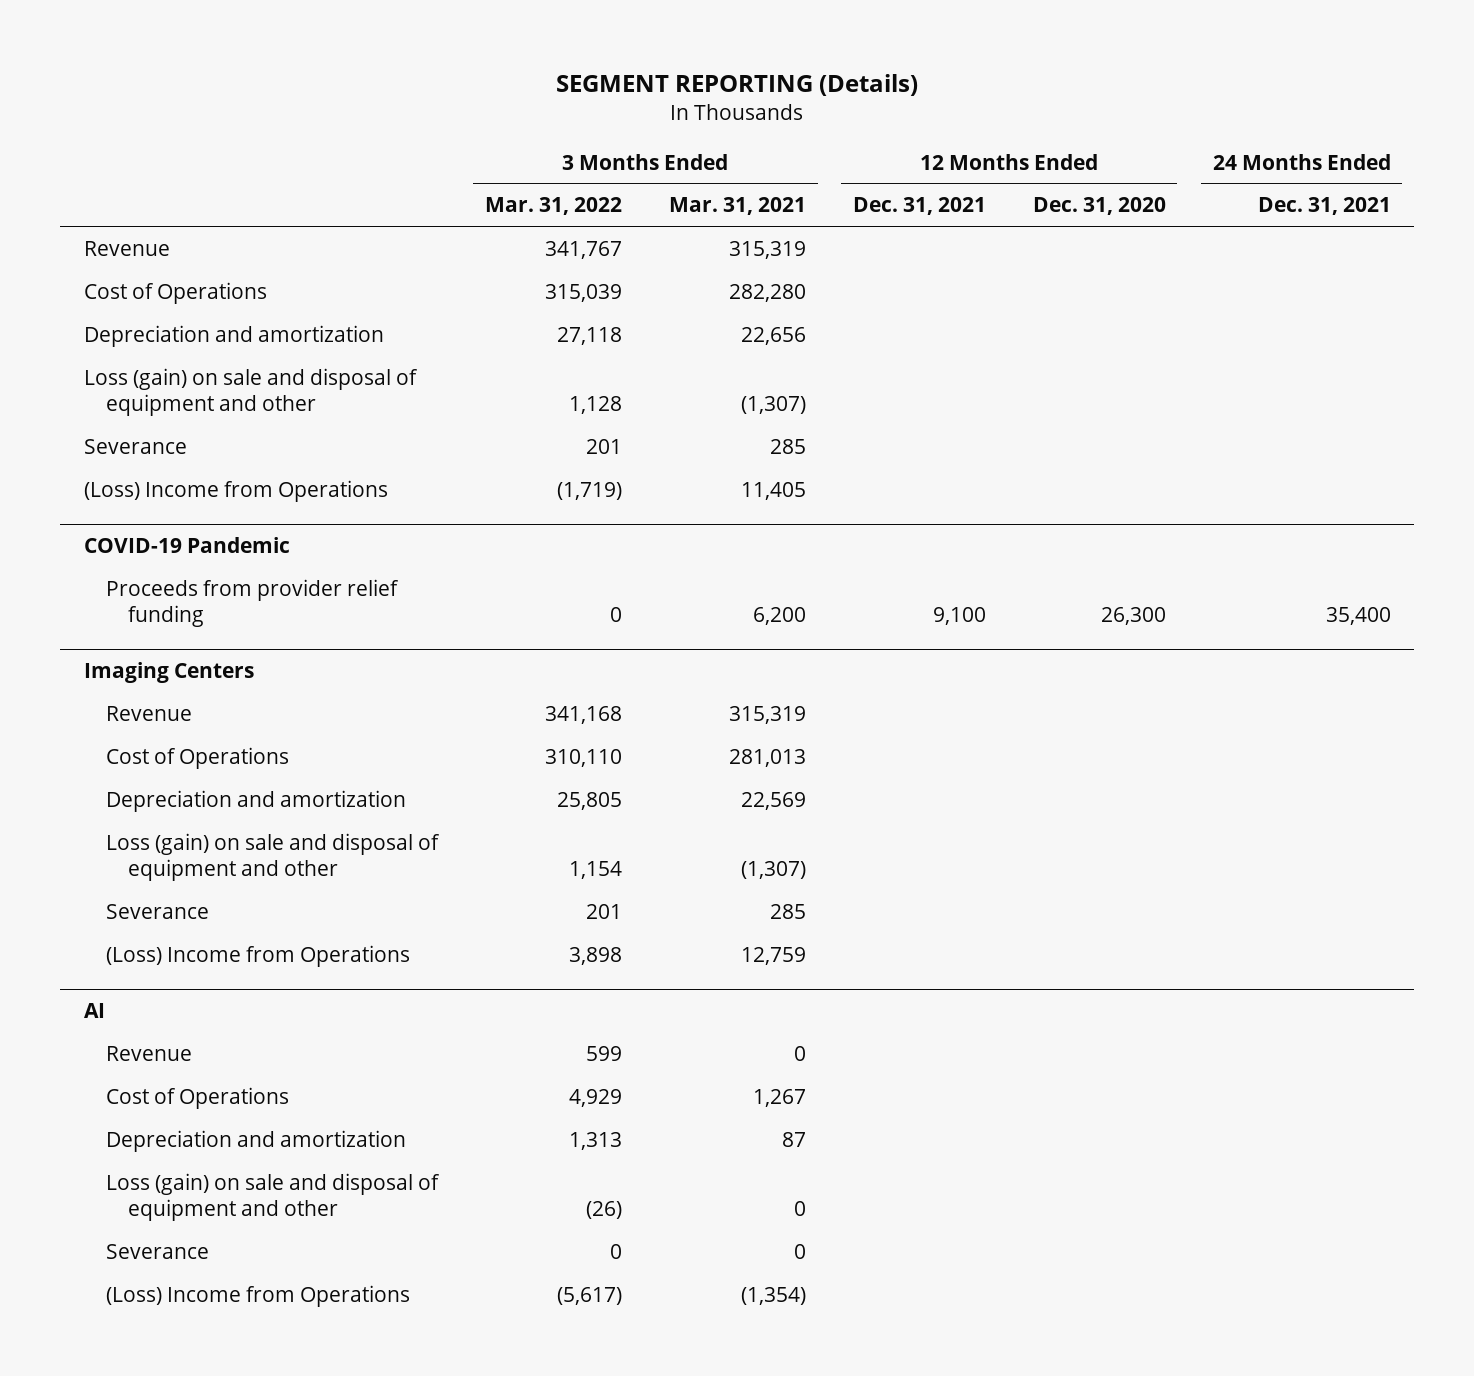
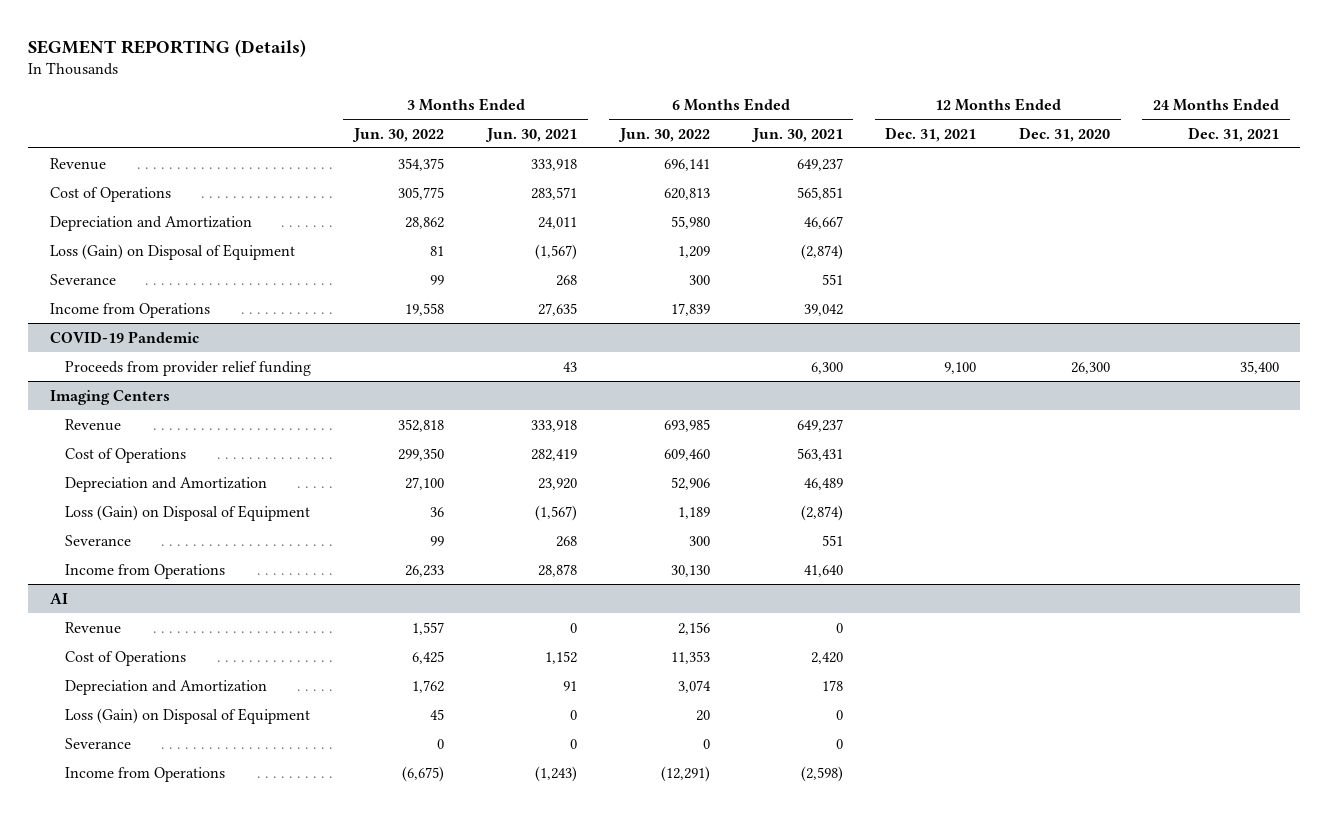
- | 3 Months Ended Mar. 31, 2022 | 3 Months Ended Mar. 31, 2021 | 12 Months Ended Dec. 31, 2021 | 12 Months Ended Dec. 31, 2020 | 24 Months Ended Dec. 31, 2021
+ | 3 Months Ended Jun. 30, 2022 | 3 Months Ended Jun. 30, 2021 | 6 Months Ended Jun. 30, 2022 | 6 Months Ended Jun. 30, 2021 | 12 Months Ended Dec. 31, 2021 | 12 Months Ended Dec. 31, 2020 | 24 Months Ended Dec. 31, 2021
- Depreciation and amortization | 27,118 | 22,656 | | |
- Loss (gain) on sale and disposal of equipment and other | 1,128 | (1,307) | | |
+ Depreciation and Amortization | 28,862 | 24,011 | 55,980 | 46,667 | | |
+ Loss (Gain) on Disposal of Equipment | 81 | (1,567) | 1,209 | (2,874) | | |
- (Loss) Income from Operations | (1,719) | 11,405 | | |
+ Income from Operations | 19,558 | 27,635 | 17,839 | 39,042 | | |
@ Imaging Centers
- Depreciation and amortization | 25,805 | 22,569 | | |
- Loss (gain) on sale and disposal of equipment and other | 1,154 | (1,307) | | |
+ Depreciation and Amortization | 27,100 | 23,920 | 52,906 | 46,489 | | |
+ Loss (Gain) on Disposal of Equipment | 36 | (1,567) | 1,189 | (2,874) | | |
- (Loss) Income from Operations | 3,898 | 12,759 | | |
+ Income from Operations | 26,233 | 28,878 | 30,130 | 41,640 | | |
@ AI
- Depreciation and amortization | 1,313 | 87 | | |
- Loss (gain) on sale and disposal of equipment and other | (26) | 0 | | |
+ Depreciation and Amortization | 1,762 | 91 | 3,074 | 178 | | |
+ Loss (Gain) on Disposal of Equipment | 45 | 0 | 20 | 0 | | |
- (Loss) Income from Operations | (5,617) | (1,354) | | |
+ Income from Operations | (6,675) | (1,243) | (12,291) | (2,598) | | |

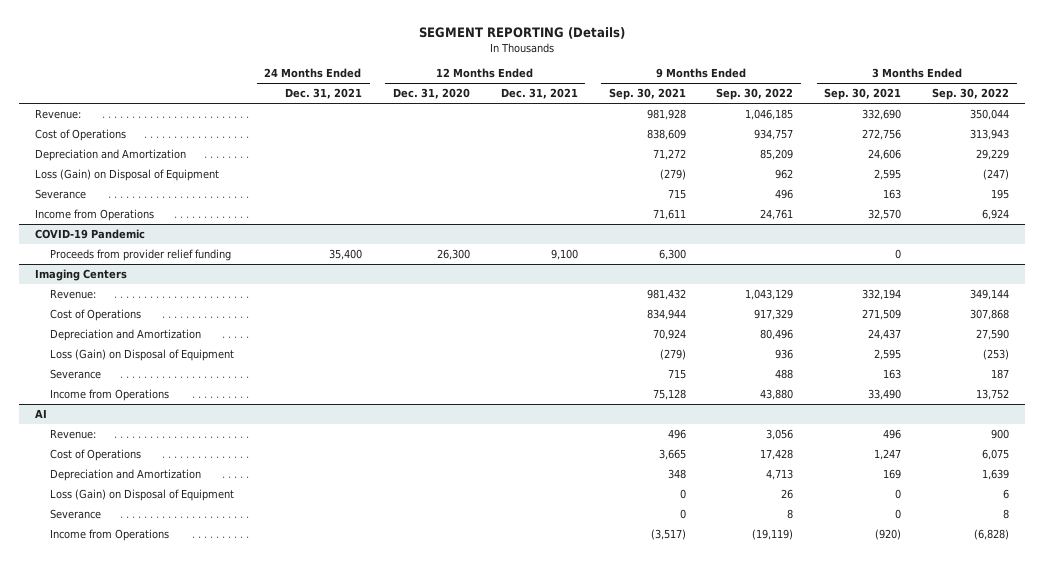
- | 3 Months Ended Jun. 30, 2022 | 3 Months Ended Jun. 30, 2021 | 6 Months Ended Jun. 30, 2022 | 6 Months Ended Jun. 30, 2021 | 12 Months Ended Dec. 31, 2021 | 12 Months Ended Dec. 31, 2020 | 24 Months Ended Dec. 31, 2021
+ | 24 Months Ended Dec. 31, 2021 | 12 Months Ended Dec. 31, 2020 | 12 Months Ended Dec. 31, 2021 | 9 Months Ended Sep. 30, 2021 | 9 Months Ended Sep. 30, 2022 | 3 Months Ended Sep. 30, 2021 | 3 Months Ended Sep. 30, 2022
- Revenue | 354,375 | 333,918 | 696,141 | 649,237 | | |
+ Revenue: | | | | 981,928 | 1,046,185 | 332,690 | 350,044
@ Imaging Centers
- Revenue | 352,818 | 333,918 | 693,985 | 649,237 | | |
+ Revenue: | | | | 981,432 | 1,043,129 | 332,194 | 349,144
@ AI
- Revenue | 1,557 | 0 | 2,156 | 0 | | |
+ Revenue: | | | | 496 | 3,056 | 496 | 900

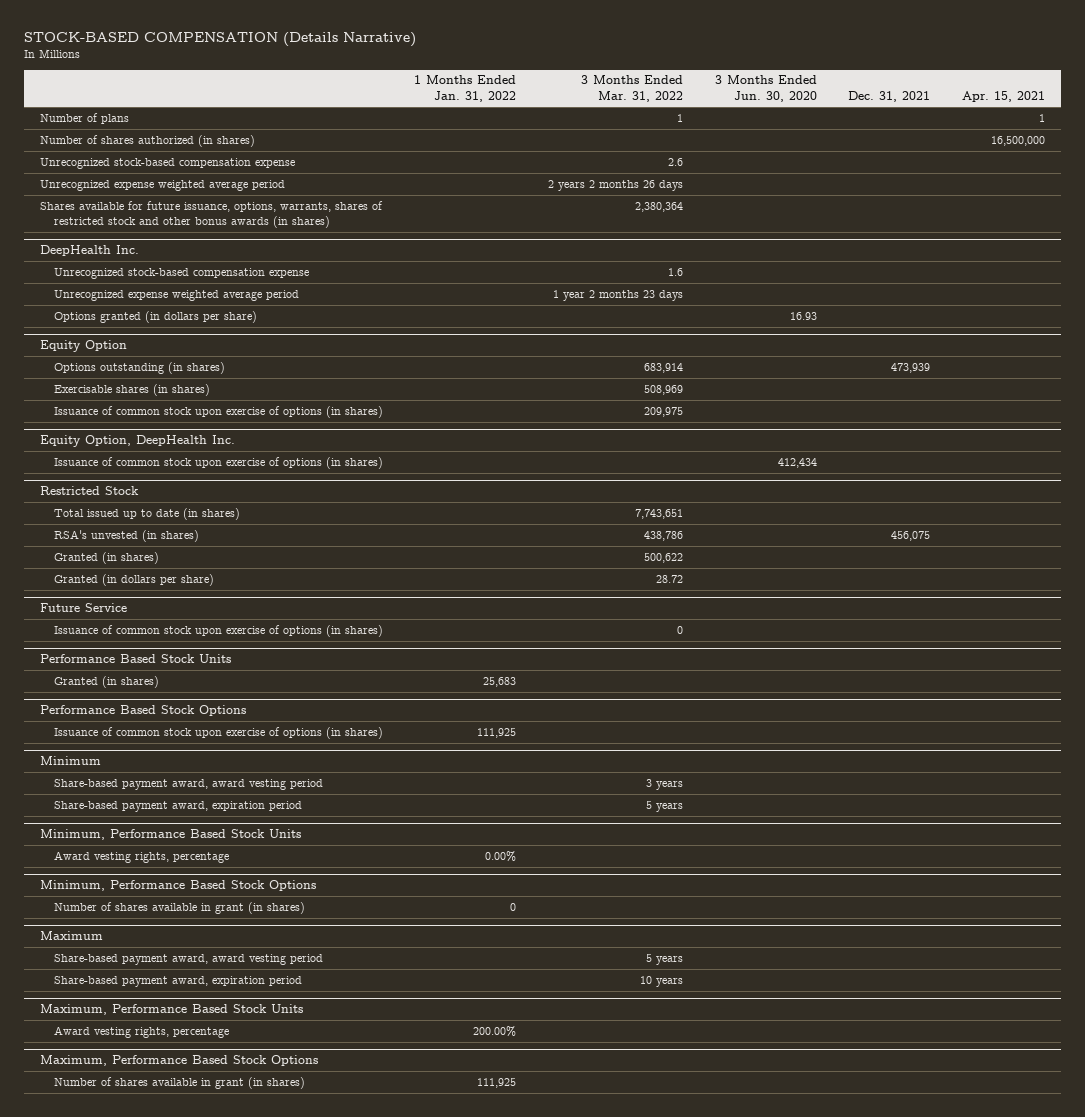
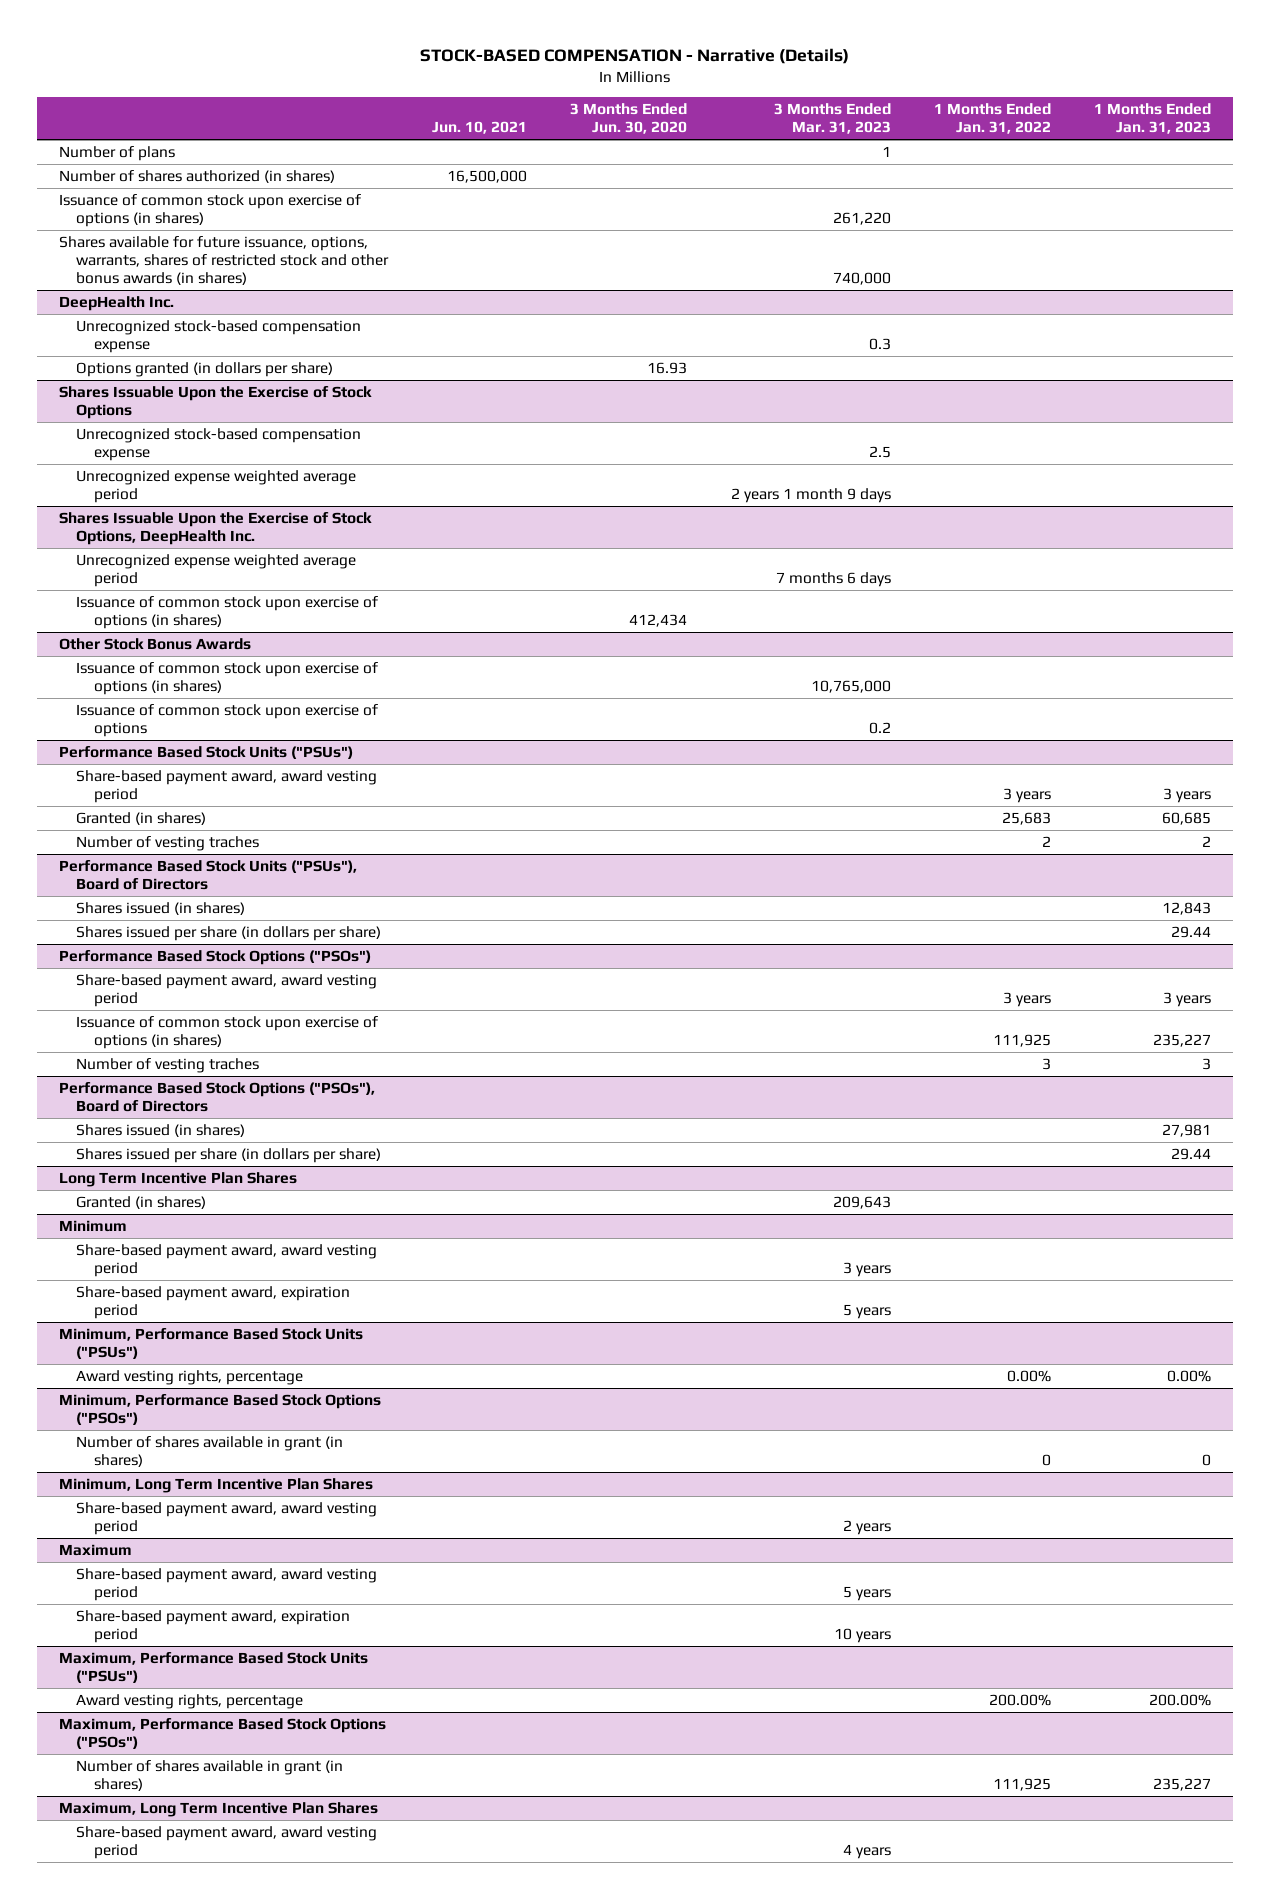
- STOCK-BASED COMPENSATION (Details Narrative)
+ STOCK-BASED COMPENSATION - Narrative (Details)
- | 1 Months Ended Jan. 31, 2022 | 3 Months Ended Mar. 31, 2022 | 3 Months Ended Jun. 30, 2020 | Dec. 31, 2021 | Apr. 15, 2021
+ | Jun. 10, 2021 | 3 Months Ended Jun. 30, 2020 | 3 Months Ended Mar. 31, 2023 | 1 Months Ended Jan. 31, 2022 | 1 Months Ended Jan. 31, 2023
- Unrecognized stock-based compensation expense | | 2.6 | | |
- Unrecognized expense weighted average period | | 2 years 2 months 26 days | | |
+ Issuance of common stock upon exercise of options (in shares) | | | 261,220 | |
@ DeepHealth Inc.
- Unrecognized expense weighted average period | | 1 year 2 months 23 days | | |
- Equity Option
- Options outstanding (in shares) | | 683,914 | | 473,939 |
- Exercisable shares (in shares) | | 508,969 | | |
- Issuance of common stock upon exercise of options (in shares) | | 209,975 | | |
- Equity Option, DeepHealth Inc.
+ Shares Issuable Upon the Exercise of Stock Options
+ Unrecognized stock-based compensation expense | | | 2.5 | |
+ Unrecognized expense weighted average period | | | 2 years 1 month 9 days | |
+ Shares Issuable Upon the Exercise of Stock Options, DeepHealth Inc.
+ Unrecognized expense weighted average period | | | 7 months 6 days | |
- Restricted Stock
- Total issued up to date (in shares) | | 7,743,651 | | |
- RSA's unvested (in shares) | | 438,786 | | 456,075 |
- Granted (in shares) | | 500,622 | | |
- Granted (in dollars per share) | | 28.72 | | |
- Future Service
+ Other Stock Bonus Awards
- Performance Based Stock Units
+ Issuance of common stock upon exercise of options | | | 0.2 | |
+ Performance Based Stock Units ("PSUs")
+ Share-based payment award, award vesting period | | | | 3 years | 3 years
- Performance Based Stock Options
+ Number of vesting traches | | | | 2 | 2
+ Performance Based Stock Units ("PSUs"), Board of Directors
+ Shares issued (in shares) | | | | | 12,843
+ Shares issued per share (in dollars per share) | | | | | 29.44
+ Performance Based Stock Options ("PSOs")
+ Share-based payment award, award vesting period | | | | 3 years | 3 years
+ Number of vesting traches | | | | 3 | 3
+ Performance Based Stock Options ("PSOs"), Board of Directors
+ Shares issued (in shares) | | | | | 27,981
+ Shares issued per share (in dollars per share) | | | | | 29.44
+ Long Term Incentive Plan Shares
+ Granted (in shares) | | | 209,643 | |
- Minimum, Performance Based Stock Units
+ Minimum, Performance Based Stock Units ("PSUs")
- Minimum, Performance Based Stock Options
+ Minimum, Performance Based Stock Options ("PSOs")
+ Minimum, Long Term Incentive Plan Shares
+ Share-based payment award, award vesting period | | | 2 years | |
- Maximum, Performance Based Stock Units
+ Maximum, Performance Based Stock Units ("PSUs")
- Maximum, Performance Based Stock Options
+ Maximum, Performance Based Stock Options ("PSOs")
+ Maximum, Long Term Incentive Plan Shares
+ Share-based payment award, award vesting period | | | 4 years | |

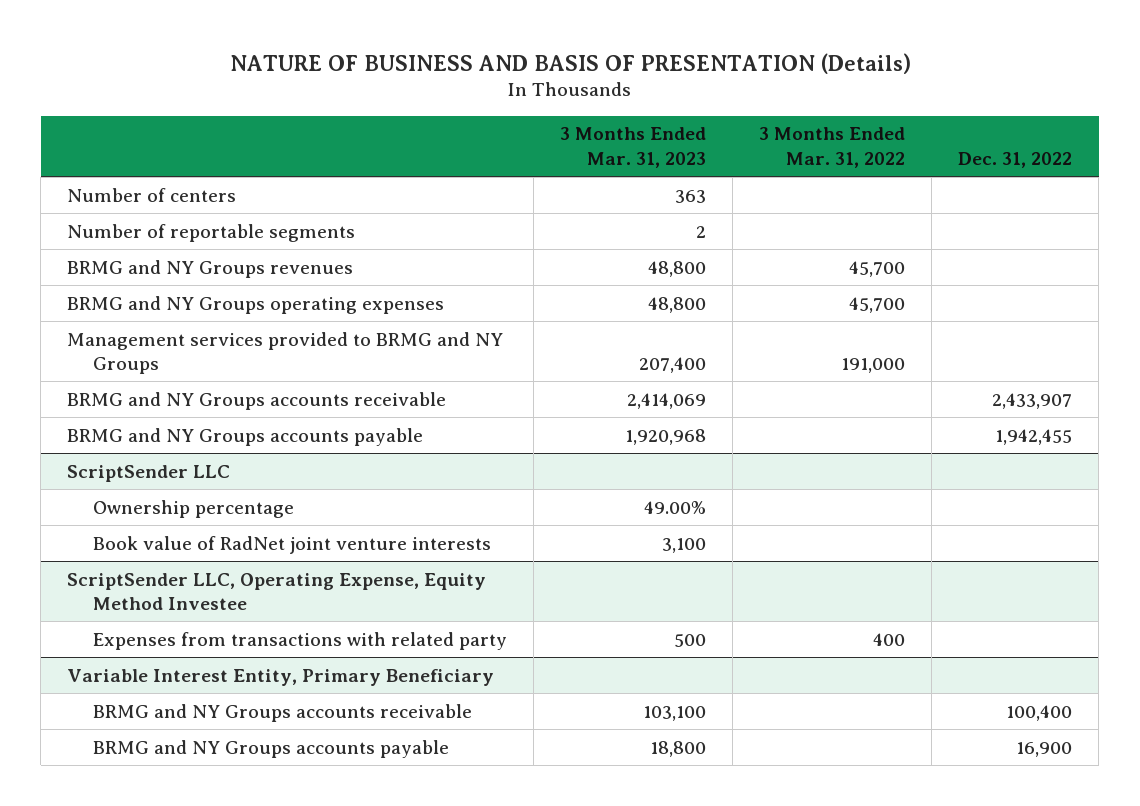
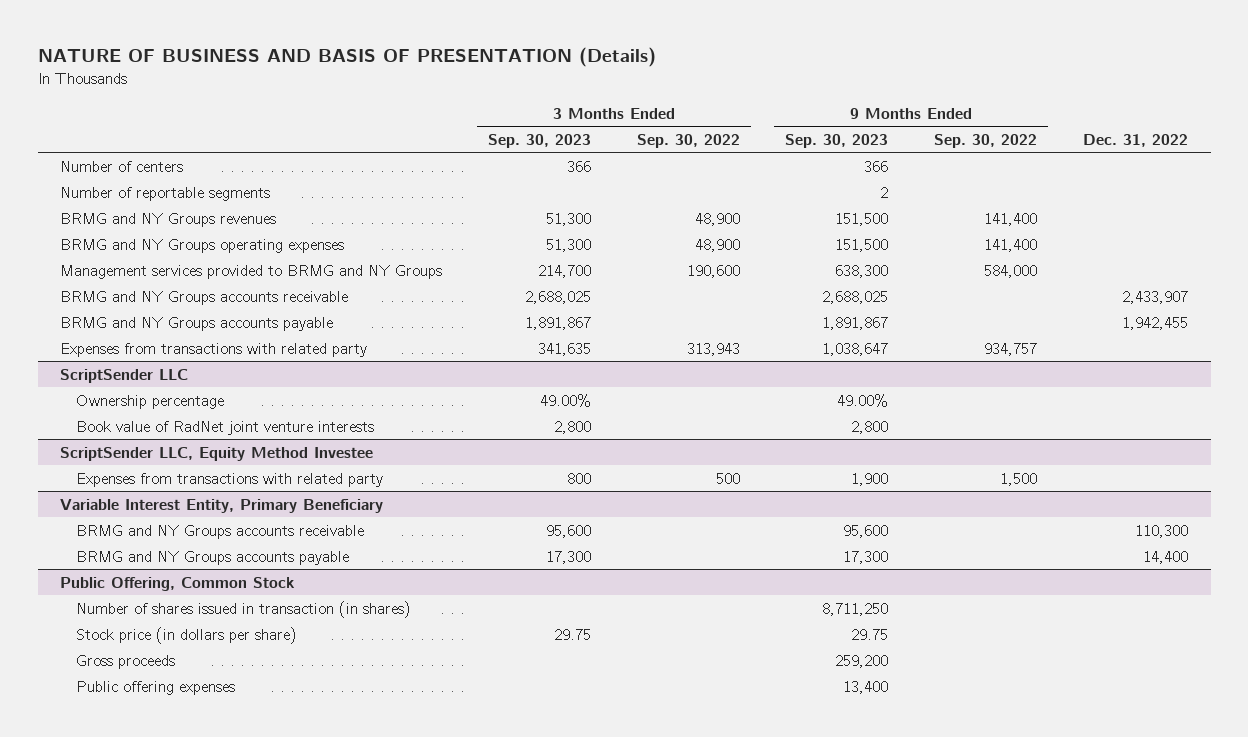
- | 3 Months Ended Mar. 31, 2023 | 3 Months Ended Mar. 31, 2022 | Dec. 31, 2022
+ | 3 Months Ended Sep. 30, 2023 | 3 Months Ended Sep. 30, 2022 | 9 Months Ended Sep. 30, 2023 | 9 Months Ended Sep. 30, 2022 | Dec. 31, 2022
+ Expenses from transactions with related party | 341,635 | 313,943 | 1,038,647 | 934,757 |
- ScriptSender LLC, Operating Expense, Equity Method Investee
+ ScriptSender LLC, Equity Method Investee
@ Variable Interest Entity, Primary Beneficiary
- BRMG and NY Groups accounts receivable | 103,100 | | 100,400
- BRMG and NY Groups accounts payable | 18,800 | | 16,900
+ BRMG and NY Groups accounts receivable | 95,600 | | 95,600 | | 110,300
+ BRMG and NY Groups accounts payable | 17,300 | | 17,300 | | 14,400
+ Public Offering, Common Stock
+ Number of shares issued in transaction (in shares) | | | 8,711,250 | |
+ Stock price (in dollars per share) | 29.75 | | 29.75 | |
+ Gross proceeds | | | 259,200 | |
+ Public offering expenses | | | 13,400 | |

